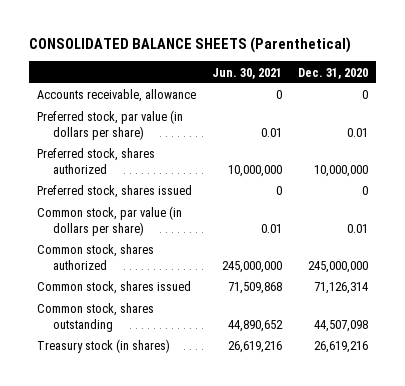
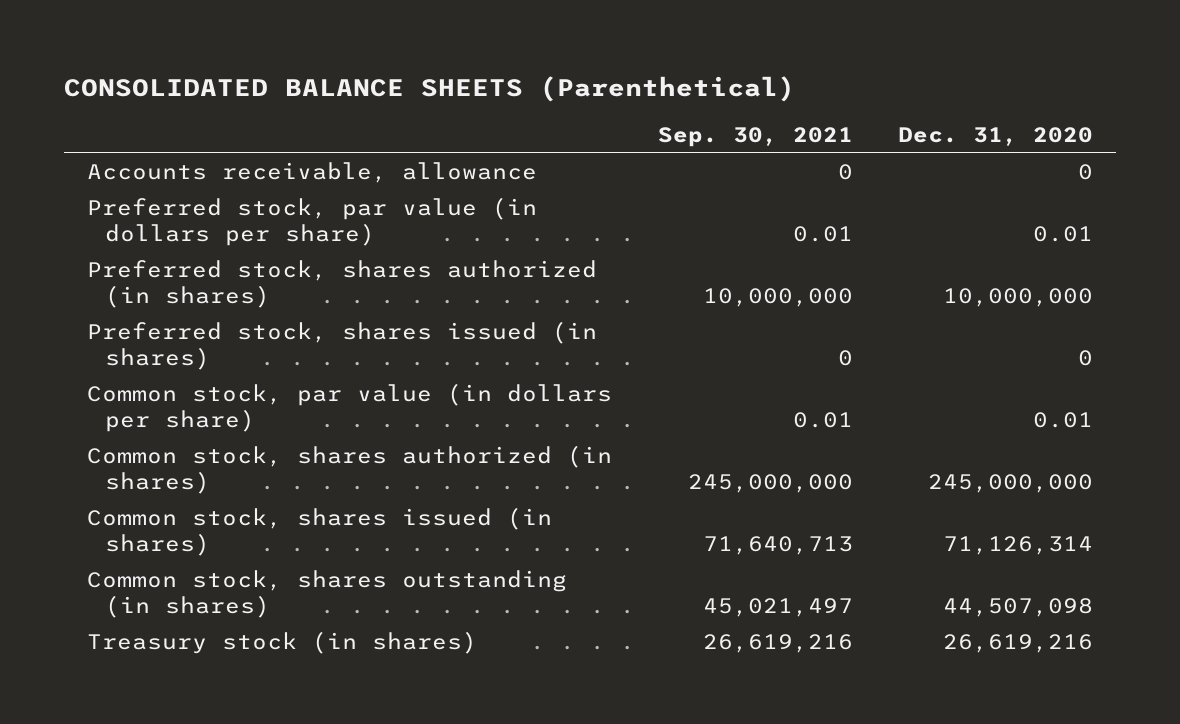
- | Jun. 30, 2021 | Dec. 31, 2020
+ | Sep. 30, 2021 | Dec. 31, 2020
- Preferred stock, shares authorized | 10,000,000 | 10,000,000
- Preferred stock, shares issued | 0 | 0
+ Preferred stock, shares authorized (in shares) | 10,000,000 | 10,000,000
+ Preferred stock, shares issued (in shares) | 0 | 0
- Common stock, shares authorized | 245,000,000 | 245,000,000
- Common stock, shares issued | 71,509,868 | 71,126,314
- Common stock, shares outstanding | 44,890,652 | 44,507,098
+ Common stock, shares authorized (in shares) | 245,000,000 | 245,000,000
+ Common stock, shares issued (in shares) | 71,640,713 | 71,126,314
+ Common stock, shares outstanding (in shares) | 45,021,497 | 44,507,098

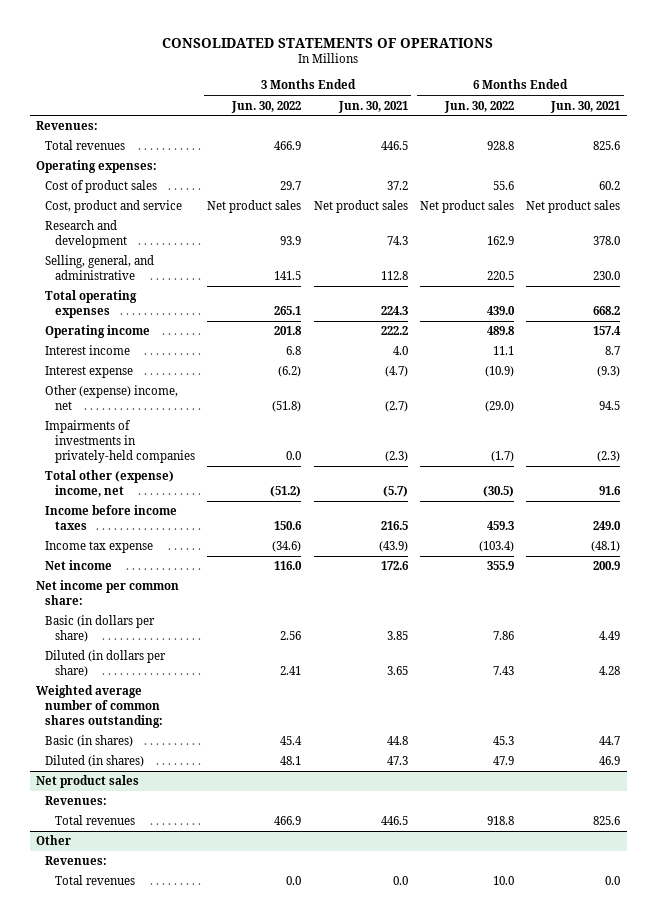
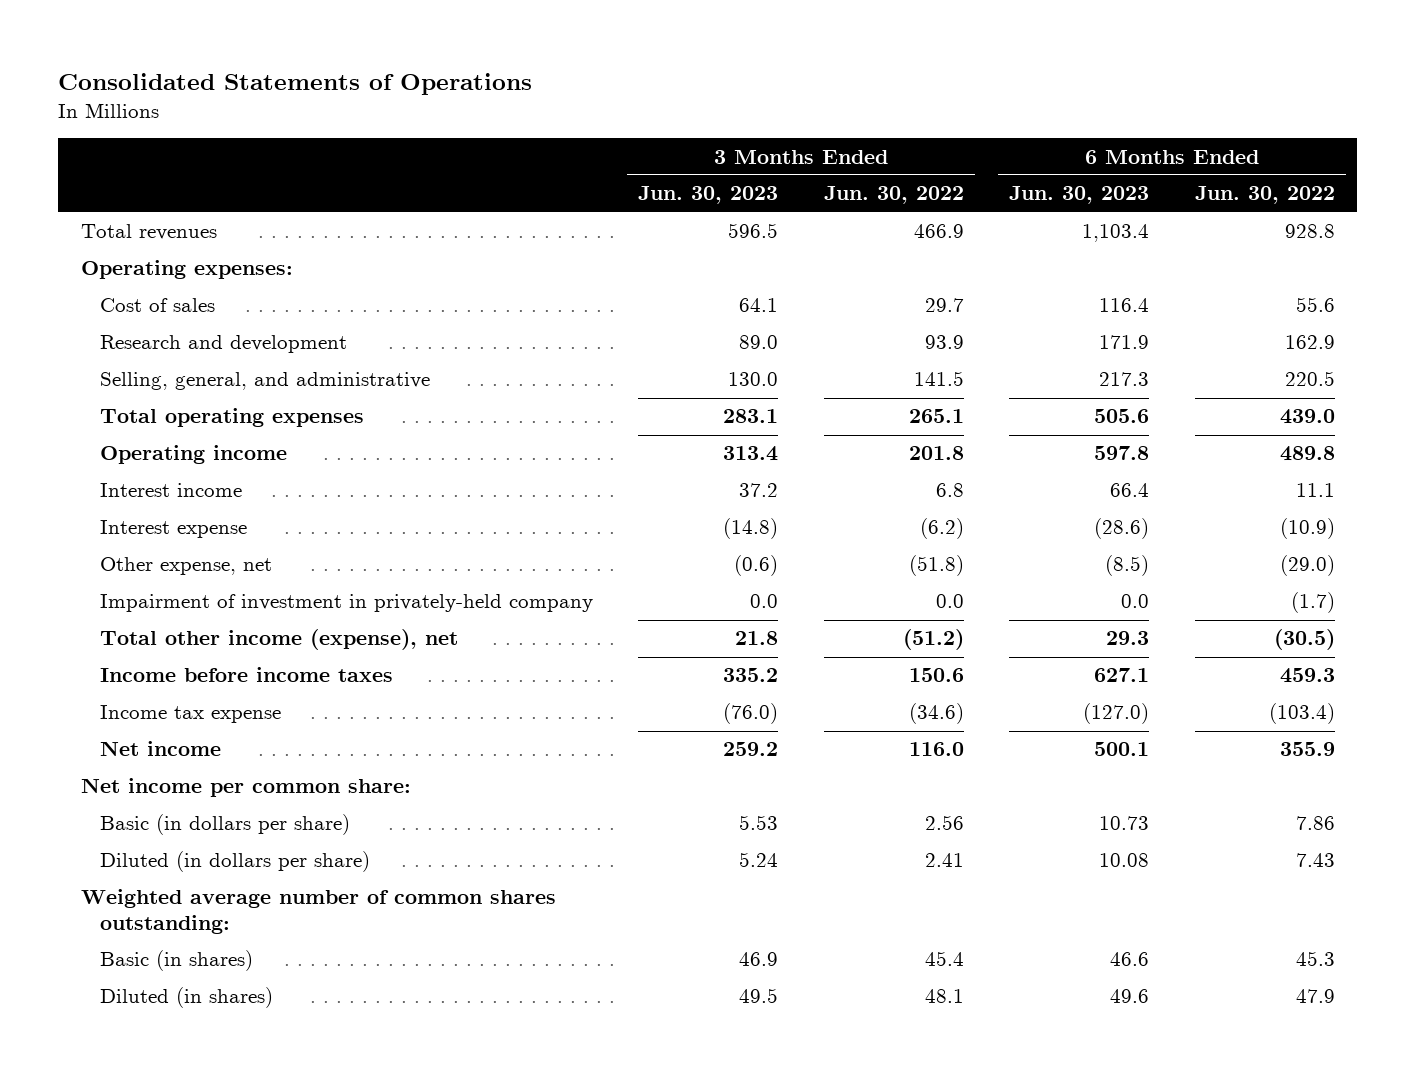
- CONSOLIDATED STATEMENTS OF OPERATIONS
+ Consolidated Statements of Operations
- | 3 Months Ended Jun. 30, 2022 | 3 Months Ended Jun. 30, 2021 | 6 Months Ended Jun. 30, 2022 | 6 Months Ended Jun. 30, 2021
+ | 3 Months Ended Jun. 30, 2023 | 3 Months Ended Jun. 30, 2022 | 6 Months Ended Jun. 30, 2023 | 6 Months Ended Jun. 30, 2022
- Revenues:
- Cost of product sales | 29.7 | 37.2 | 55.6 | 60.2
- Cost, product and service | Net product sales | Net product sales | Net product sales | Net product sales
+ Cost of sales | 64.1 | 29.7 | 116.4 | 55.6
- Other (expense) income, net | (51.8) | (2.7) | (29.0) | 94.5
- Impairments of investments in privately-held companies | 0.0 | (2.3) | (1.7) | (2.3)
- Total other (expense) income, net | (51.2) | (5.7) | (30.5) | 91.6
+ Other expense, net | (0.6) | (51.8) | (8.5) | (29.0)
+ Impairment of investment in privately-held company | 0.0 | 0.0 | 0.0 | (1.7)
+ Total other income (expense), net | 21.8 | (51.2) | 29.3 | (30.5)
- Net product sales
- Revenues:
- Total revenues | 466.9 | 446.5 | 918.8 | 825.6
- Other
- Revenues:
- Total revenues | 0.0 | 0.0 | 10.0 | 0.0

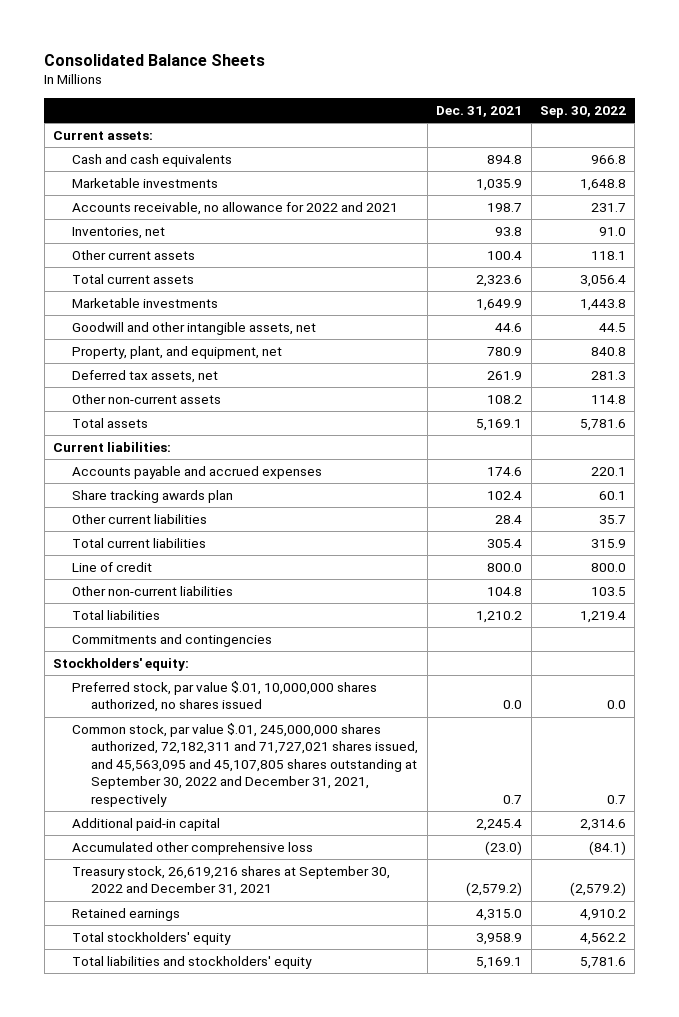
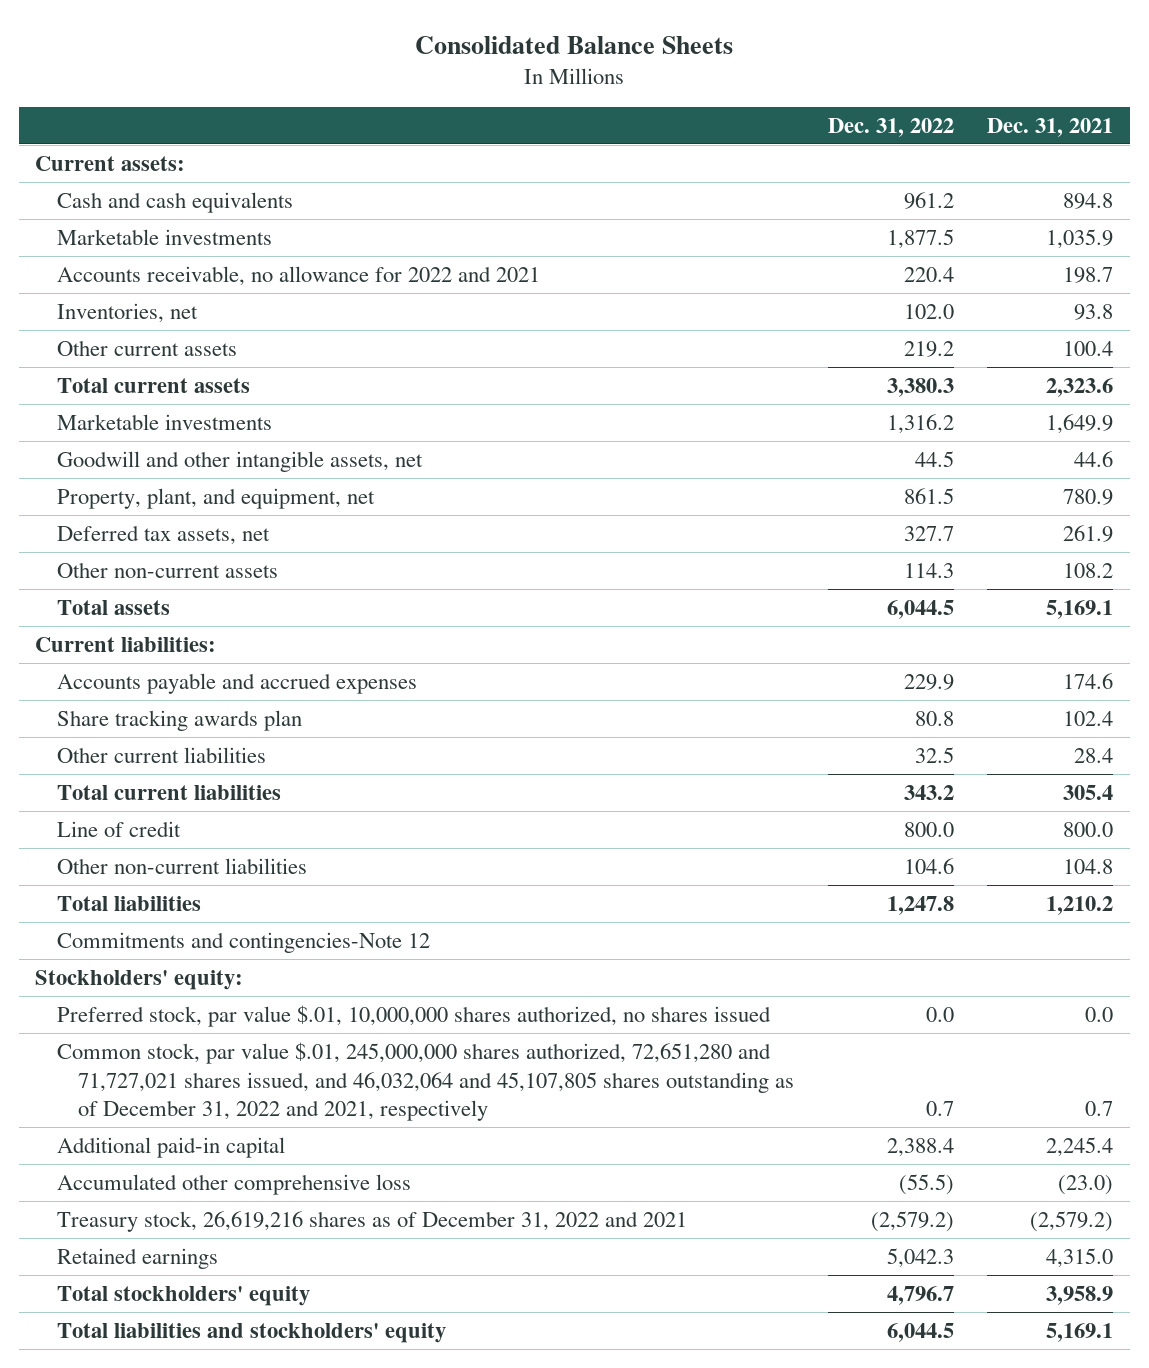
- | Dec. 31, 2021 | Sep. 30, 2022
+ | Dec. 31, 2022 | Dec. 31, 2021
- Commitments and contingencies
+ Commitments and contingencies-Note 12
- Common stock, par value $.01, 245,000,000 shares authorized, 72,182,311 and 71,727,021 shares issued, and 45,563,095 and 45,107,805 shares outstanding at September 30, 2022 and December 31, 2021, respectively | 0.7 | 0.7
+ Common stock, par value $.01, 245,000,000 shares authorized, 72,651,280 and 71,727,021 shares issued, and 46,032,064 and 45,107,805 shares outstanding as of December 31, 2022 and 2021, respectively | 0.7 | 0.7
- Treasury stock, 26,619,216 shares at September 30, 2022 and December 31, 2021 | (2,579.2) | (2,579.2)
+ Treasury stock, 26,619,216 shares as of December 31, 2022 and 2021 | (2,579.2) | (2,579.2)

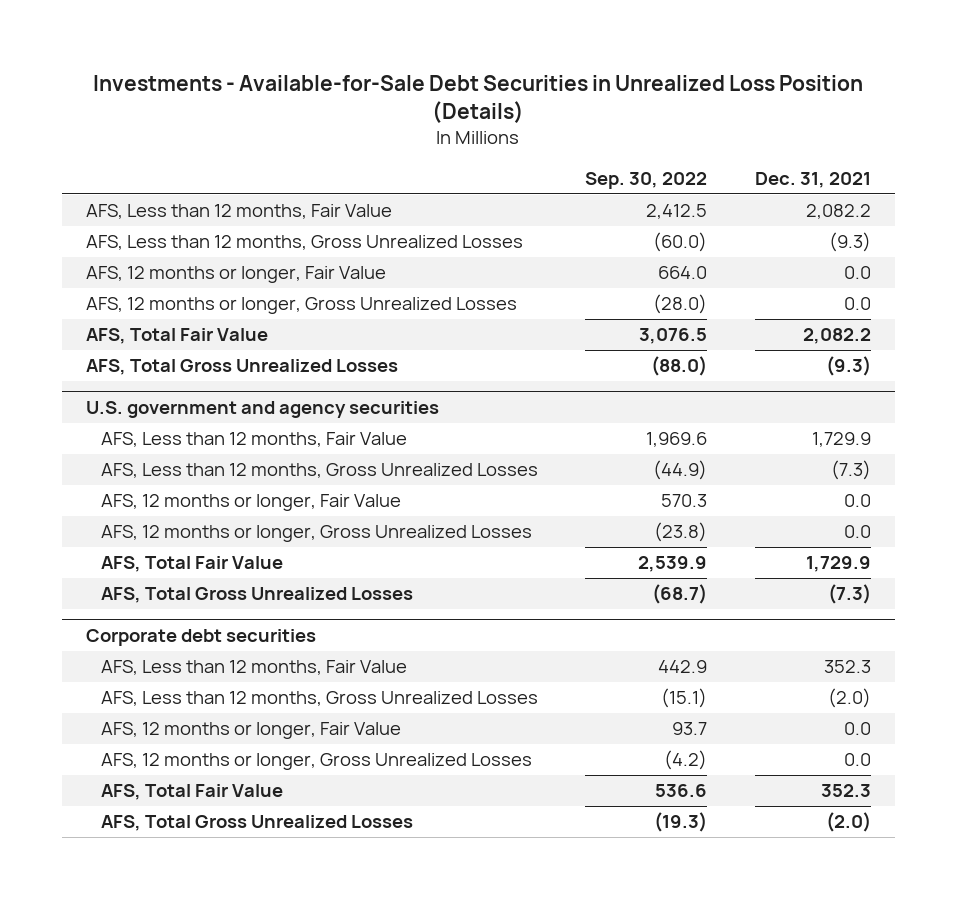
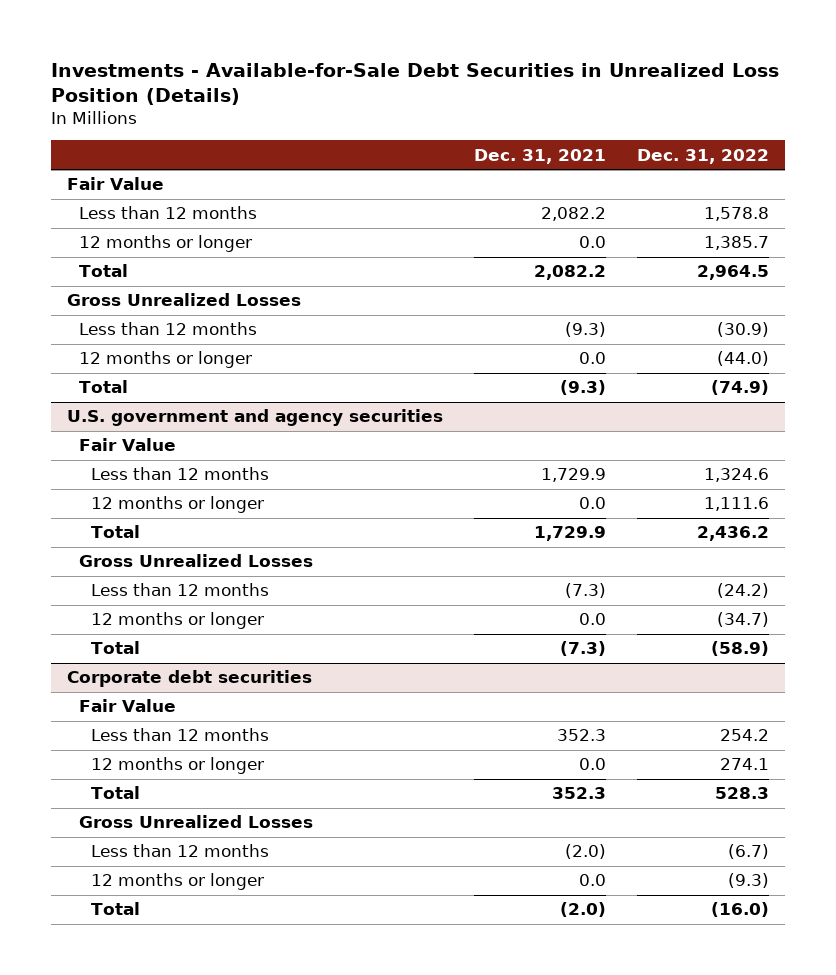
- | Sep. 30, 2022 | Dec. 31, 2021
+ | Dec. 31, 2021 | Dec. 31, 2022
- AFS, Less than 12 months, Fair Value | 2,412.5 | 2,082.2
- AFS, Less than 12 months, Gross Unrealized Losses | (60.0) | (9.3)
- AFS, 12 months or longer, Fair Value | 664.0 | 0.0
- AFS, 12 months or longer, Gross Unrealized Losses | (28.0) | 0.0
- AFS, Total Fair Value | 3,076.5 | 2,082.2
- AFS, Total Gross Unrealized Losses | (88.0) | (9.3)
+ Fair Value
+ Less than 12 months | 2,082.2 | 1,578.8
+ 12 months or longer | 0.0 | 1,385.7
+ Total | 2,082.2 | 2,964.5
+ Gross Unrealized Losses
+ Less than 12 months | (9.3) | (30.9)
+ 12 months or longer | 0.0 | (44.0)
+ Total | (9.3) | (74.9)
@ U.S. government and agency securities
- AFS, Less than 12 months, Fair Value | 1,969.6 | 1,729.9
- AFS, Less than 12 months, Gross Unrealized Losses | (44.9) | (7.3)
- AFS, 12 months or longer, Fair Value | 570.3 | 0.0
- AFS, 12 months or longer, Gross Unrealized Losses | (23.8) | 0.0
- AFS, Total Fair Value | 2,539.9 | 1,729.9
- AFS, Total Gross Unrealized Losses | (68.7) | (7.3)
+ Fair Value
+ Less than 12 months | 1,729.9 | 1,324.6
+ 12 months or longer | 0.0 | 1,111.6
+ Total | 1,729.9 | 2,436.2
+ Gross Unrealized Losses
+ Less than 12 months | (7.3) | (24.2)
+ 12 months or longer | 0.0 | (34.7)
+ Total | (7.3) | (58.9)
@ Corporate debt securities
- AFS, Less than 12 months, Fair Value | 442.9 | 352.3
- AFS, Less than 12 months, Gross Unrealized Losses | (15.1) | (2.0)
- AFS, 12 months or longer, Fair Value | 93.7 | 0.0
- AFS, 12 months or longer, Gross Unrealized Losses | (4.2) | 0.0
- AFS, Total Fair Value | 536.6 | 352.3
- AFS, Total Gross Unrealized Losses | (19.3) | (2.0)
+ Fair Value
+ Less than 12 months | 352.3 | 254.2
+ 12 months or longer | 0.0 | 274.1
+ Total | 352.3 | 528.3
+ Gross Unrealized Losses
+ Less than 12 months | (2.0) | (6.7)
+ 12 months or longer | 0.0 | (9.3)
+ Total | (2.0) | (16.0)

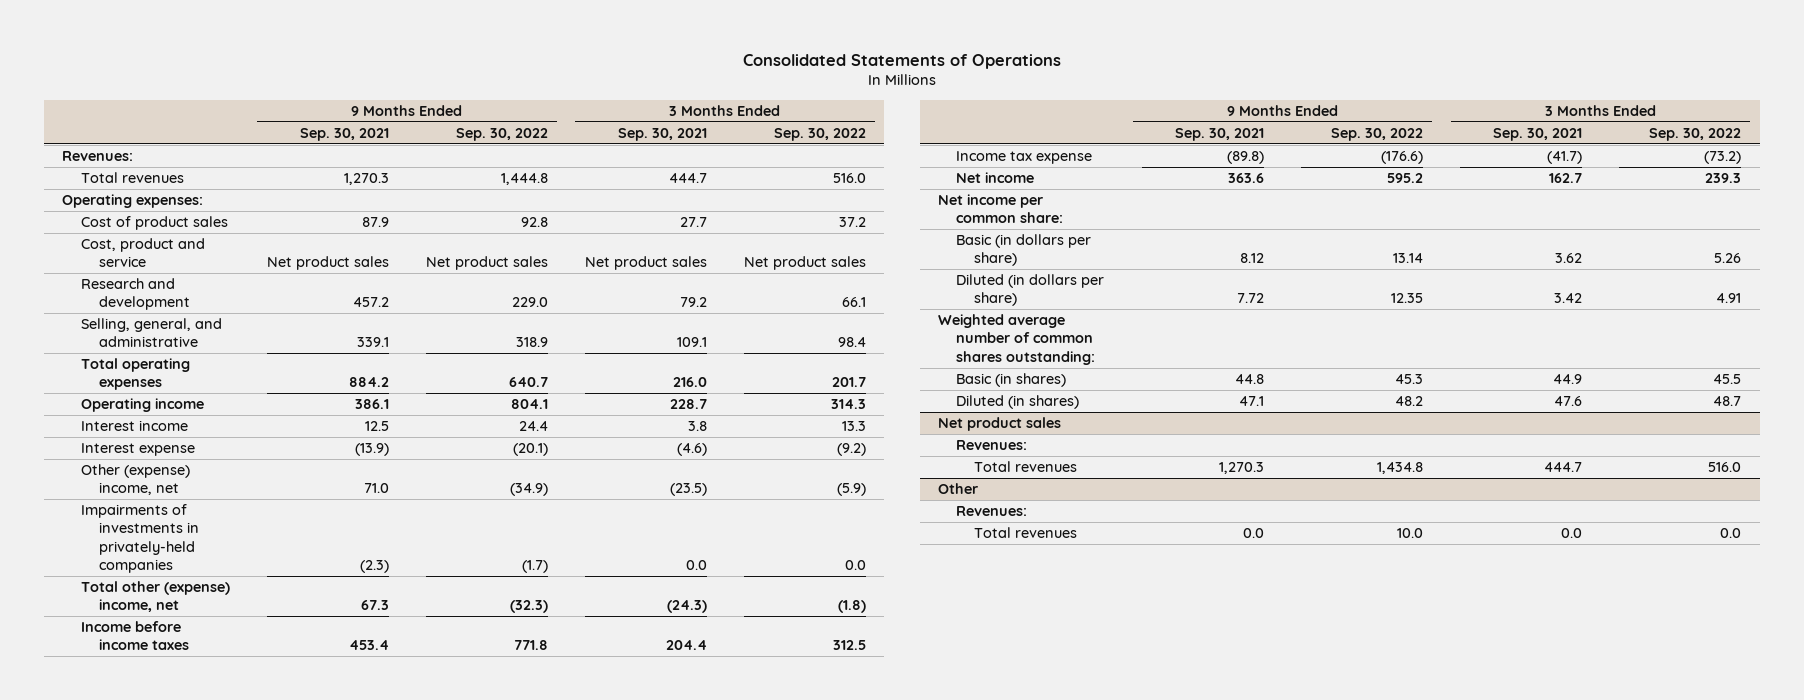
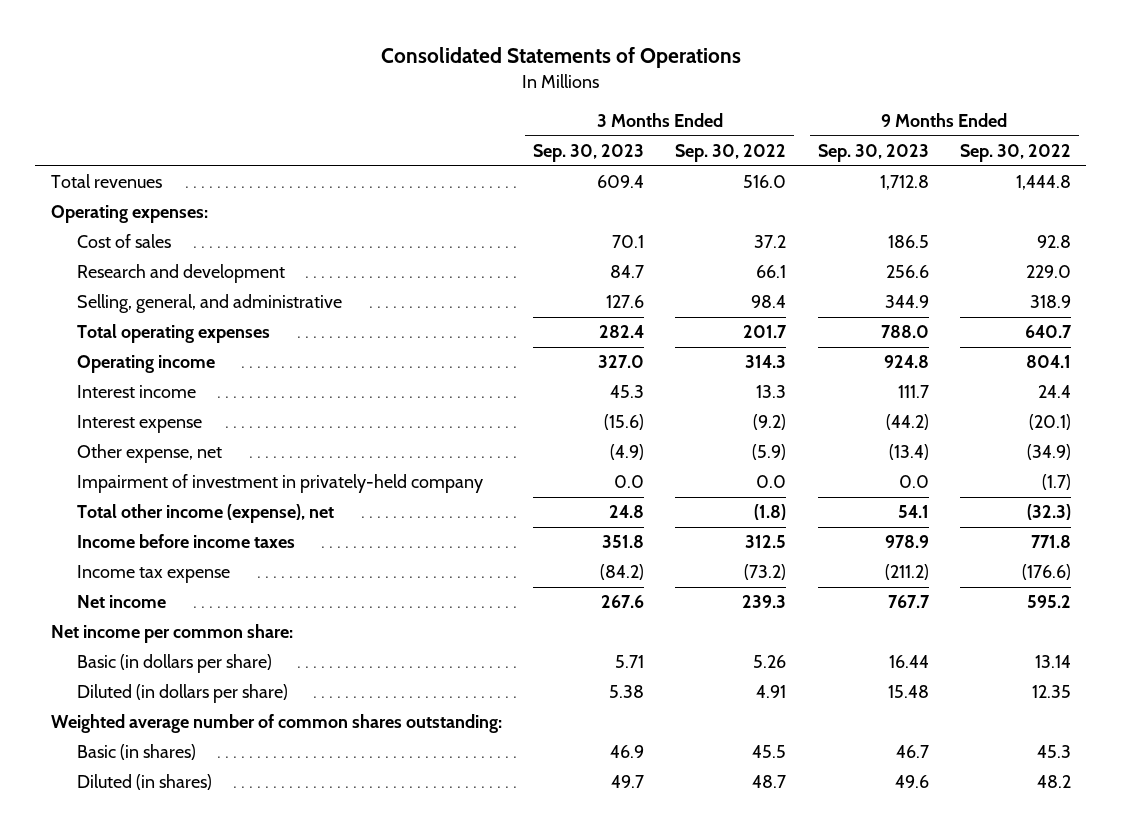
- | 9 Months Ended Sep. 30, 2021 | 9 Months Ended Sep. 30, 2022 | 3 Months Ended Sep. 30, 2021 | 3 Months Ended Sep. 30, 2022
+ | 3 Months Ended Sep. 30, 2023 | 3 Months Ended Sep. 30, 2022 | 9 Months Ended Sep. 30, 2023 | 9 Months Ended Sep. 30, 2022
- Revenues:
- Cost of product sales | 87.9 | 92.8 | 27.7 | 37.2
- Cost, product and service | Net product sales | Net product sales | Net product sales | Net product sales
+ Cost of sales | 70.1 | 37.2 | 186.5 | 92.8
- Other (expense) income, net | 71.0 | (34.9) | (23.5) | (5.9)
- Impairments of investments in privately-held companies | (2.3) | (1.7) | 0.0 | 0.0
- Total other (expense) income, net | 67.3 | (32.3) | (24.3) | (1.8)
+ Other expense, net | (4.9) | (5.9) | (13.4) | (34.9)
+ Impairment of investment in privately-held company | 0.0 | 0.0 | 0.0 | (1.7)
+ Total other income (expense), net | 24.8 | (1.8) | 54.1 | (32.3)
- Net product sales
- Revenues:
- Total revenues | 1,270.3 | 1,434.8 | 444.7 | 516.0
- Other
- Revenues:
- Total revenues | 0.0 | 10.0 | 0.0 | 0.0

